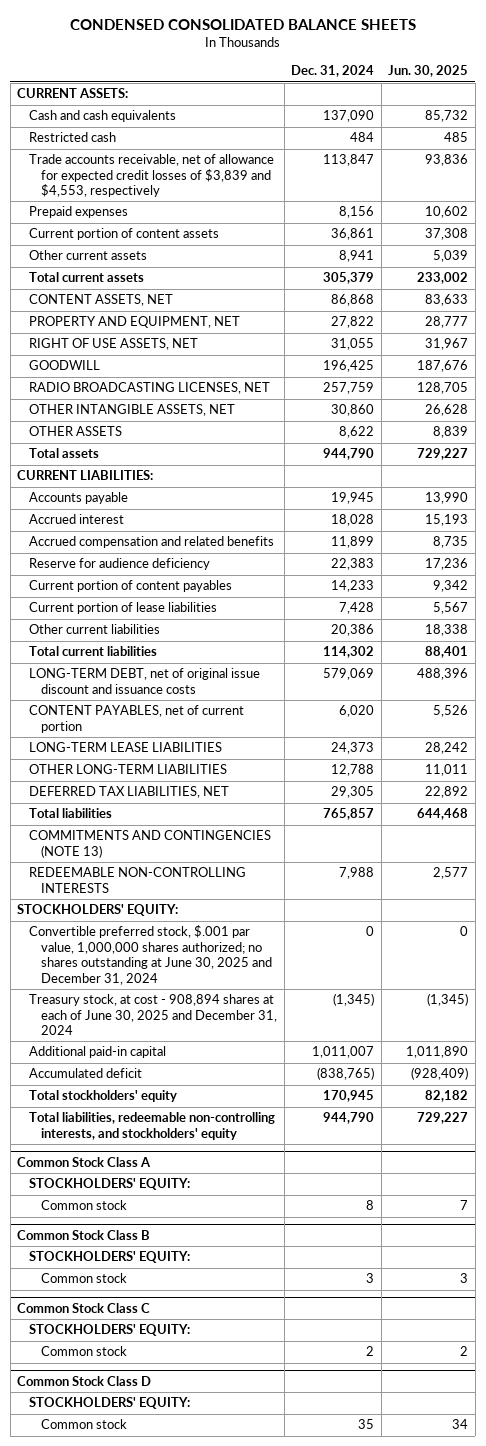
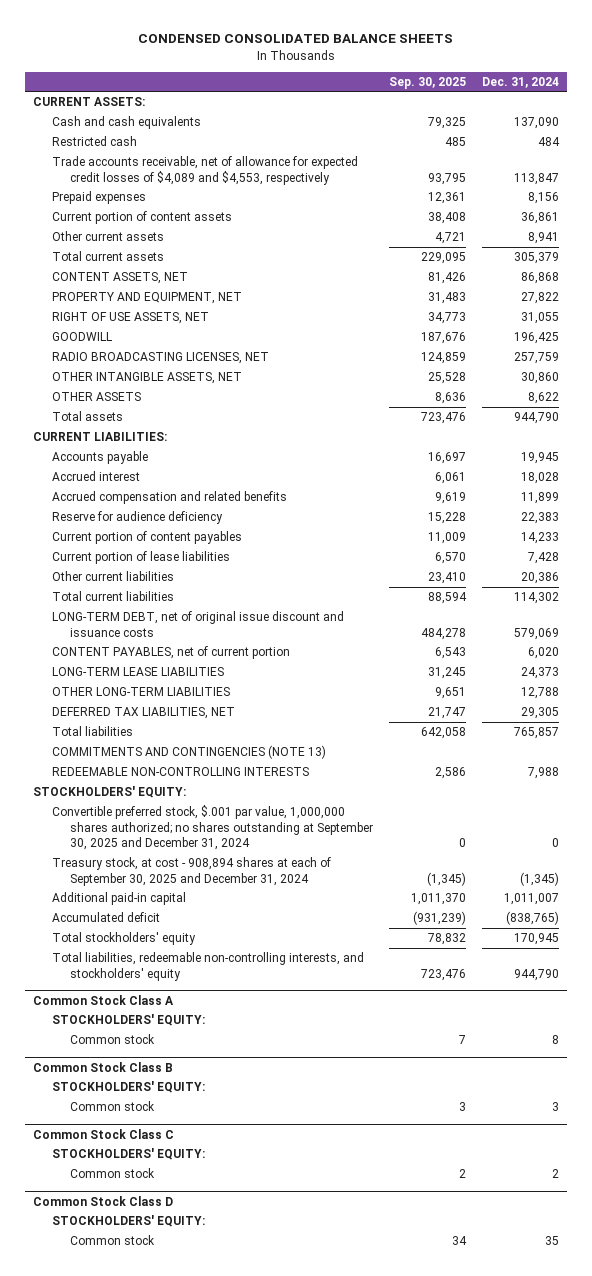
- | Dec. 31, 2024 | Jun. 30, 2025
+ | Sep. 30, 2025 | Dec. 31, 2024
- Trade accounts receivable, net of allowance for expected credit losses of $3,839 and $4,553, respectively | 113,847 | 93,836
+ Trade accounts receivable, net of allowance for expected credit losses of $4,089 and $4,553, respectively | 93,795 | 113,847
- Convertible preferred stock, $.001 par value, 1,000,000 shares authorized; no shares outstanding at June 30, 2025 and December 31, 2024 | 0 | 0
- Treasury stock, at cost - 908,894 shares at each of June 30, 2025 and December 31, 2024 | (1,345) | (1,345)
+ Convertible preferred stock, $.001 par value, 1,000,000 shares authorized; no shares outstanding at September 30, 2025 and December 31, 2024 | 0 | 0
+ Treasury stock, at cost - 908,894 shares at each of September 30, 2025 and December 31, 2024 | (1,345) | (1,345)

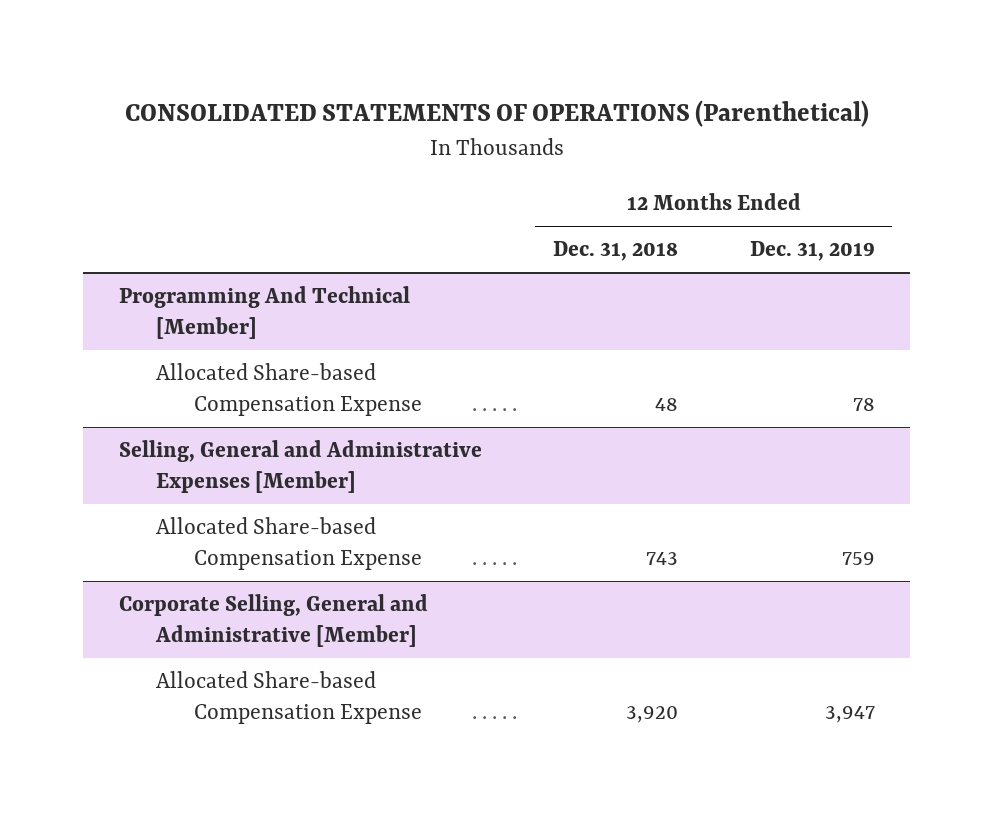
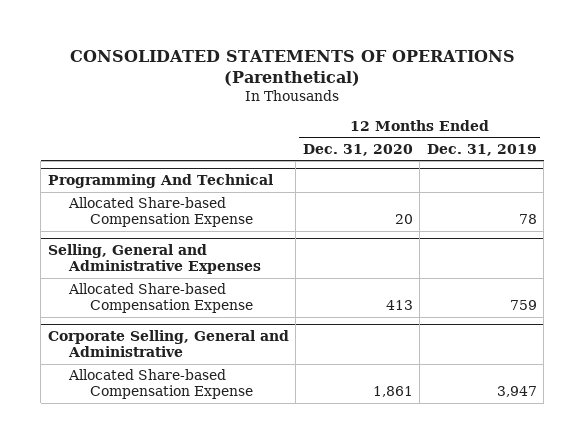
- | 12 Months Ended Dec. 31, 2018 | 12 Months Ended Dec. 31, 2019
+ | 12 Months Ended Dec. 31, 2020 | 12 Months Ended Dec. 31, 2019
- Programming And Technical [Member]
+ Programming And Technical
- Selling, General and Administrative Expenses [Member]
+ Selling, General and Administrative Expenses
- Corporate Selling, General and Administrative [Member]
+ Corporate Selling, General and Administrative

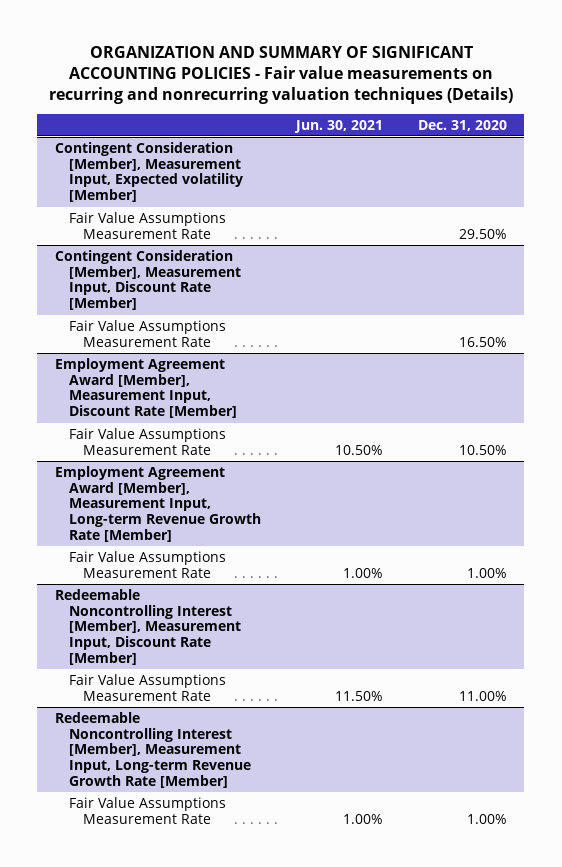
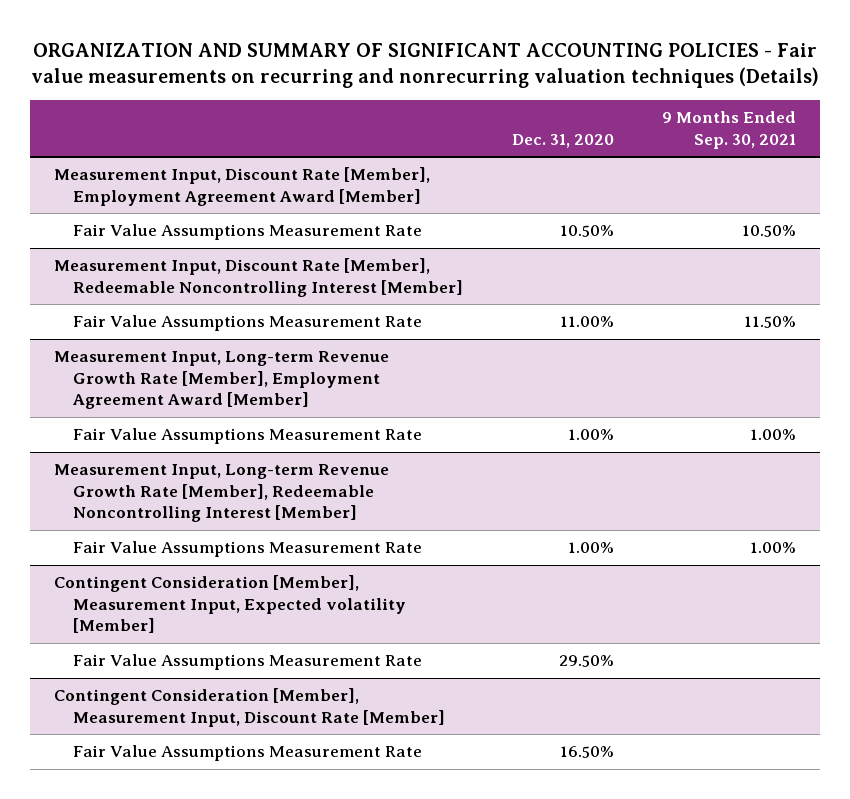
- | Jun. 30, 2021 | Dec. 31, 2020
+ | Dec. 31, 2020 | 9 Months Ended Sep. 30, 2021
+ Measurement Input, Discount Rate [Member], Employment Agreement Award [Member]
+ Fair Value Assumptions Measurement Rate | 10.50% | 10.50%
+ Measurement Input, Discount Rate [Member], Redeemable Noncontrolling Interest [Member]
+ Fair Value Assumptions Measurement Rate | 11.00% | 11.50%
+ Measurement Input, Long-term Revenue Growth Rate [Member], Employment Agreement Award [Member]
+ Fair Value Assumptions Measurement Rate | 1.00% | 1.00%
+ Measurement Input, Long-term Revenue Growth Rate [Member], Redeemable Noncontrolling Interest [Member]
+ Fair Value Assumptions Measurement Rate | 1.00% | 1.00%
- Employment Agreement Award [Member], Measurement Input, Discount Rate [Member]
- Fair Value Assumptions Measurement Rate | 10.50% | 10.50%
- Employment Agreement Award [Member], Measurement Input, Long-term Revenue Growth Rate [Member]
- Fair Value Assumptions Measurement Rate | 1.00% | 1.00%
- Redeemable Noncontrolling Interest [Member], Measurement Input, Discount Rate [Member]
- Fair Value Assumptions Measurement Rate | 11.50% | 11.00%
- Redeemable Noncontrolling Interest [Member], Measurement Input, Long-term Revenue Growth Rate [Member]
- Fair Value Assumptions Measurement Rate | 1.00% | 1.00%

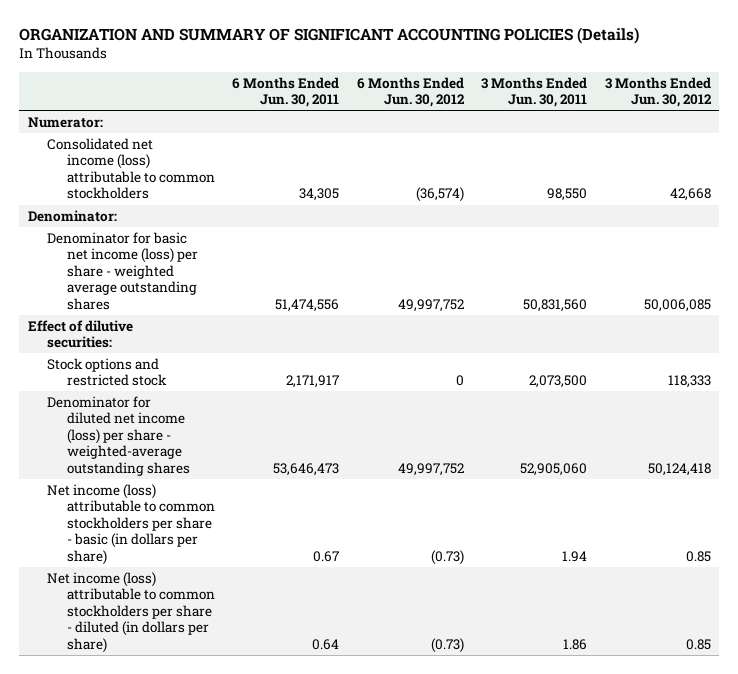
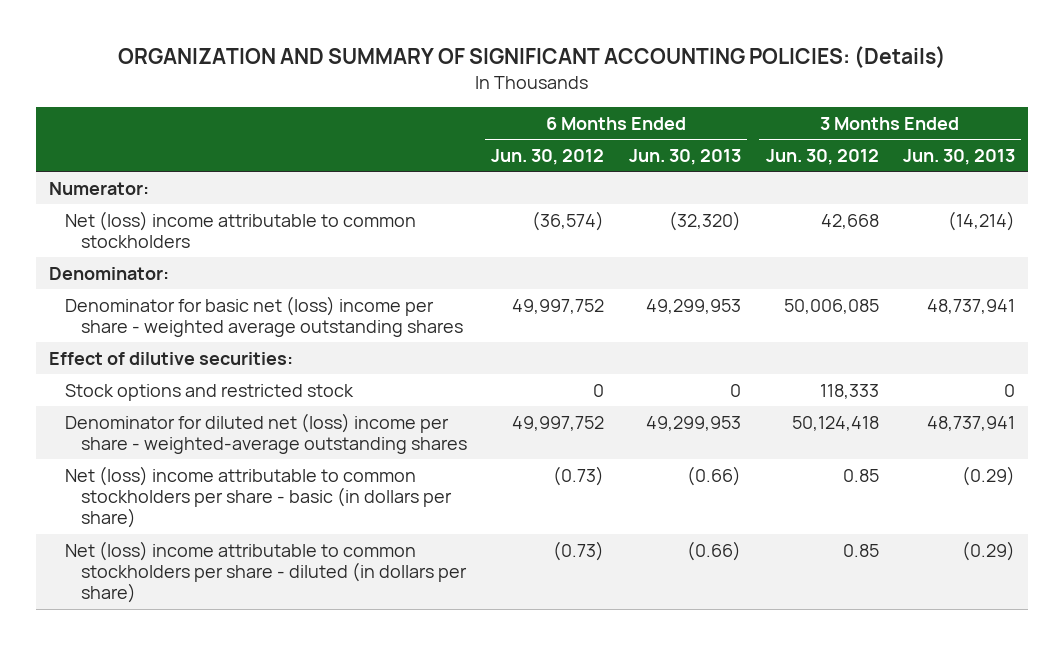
- ORGANIZATION AND SUMMARY OF SIGNIFICANT ACCOUNTING POLICIES (Details)
+ ORGANIZATION AND SUMMARY OF SIGNIFICANT ACCOUNTING POLICIES: (Details)
- | 6 Months Ended Jun. 30, 2011 | 6 Months Ended Jun. 30, 2012 | 3 Months Ended Jun. 30, 2011 | 3 Months Ended Jun. 30, 2012
+ | 6 Months Ended Jun. 30, 2012 | 6 Months Ended Jun. 30, 2013 | 3 Months Ended Jun. 30, 2012 | 3 Months Ended Jun. 30, 2013
- Consolidated net income (loss) attributable to common stockholders | 34,305 | (36,574) | 98,550 | 42,668
+ Net (loss) income attributable to common stockholders | (36,574) | (32,320) | 42,668 | (14,214)
- Denominator for basic net income (loss) per share - weighted average outstanding shares | 51,474,556 | 49,997,752 | 50,831,560 | 50,006,085
+ Denominator for basic net (loss) income per share - weighted average outstanding shares | 49,997,752 | 49,299,953 | 50,006,085 | 48,737,941
- Denominator for diluted net income (loss) per share - weighted-average outstanding shares | 53,646,473 | 49,997,752 | 52,905,060 | 50,124,418
- Net income (loss) attributable to common stockholders per share - basic (in dollars per share) | 0.67 | (0.73) | 1.94 | 0.85
- Net income (loss) attributable to common stockholders per share - diluted (in dollars per share) | 0.64 | (0.73) | 1.86 | 0.85
+ Denominator for diluted net (loss) income per share - weighted-average outstanding shares | 49,997,752 | 49,299,953 | 50,124,418 | 48,737,941
+ Net (loss) income attributable to common stockholders per share - basic (in dollars per share) | (0.73) | (0.66) | 0.85 | (0.29)
+ Net (loss) income attributable to common stockholders per share - diluted (in dollars per share) | (0.73) | (0.66) | 0.85 | (0.29)

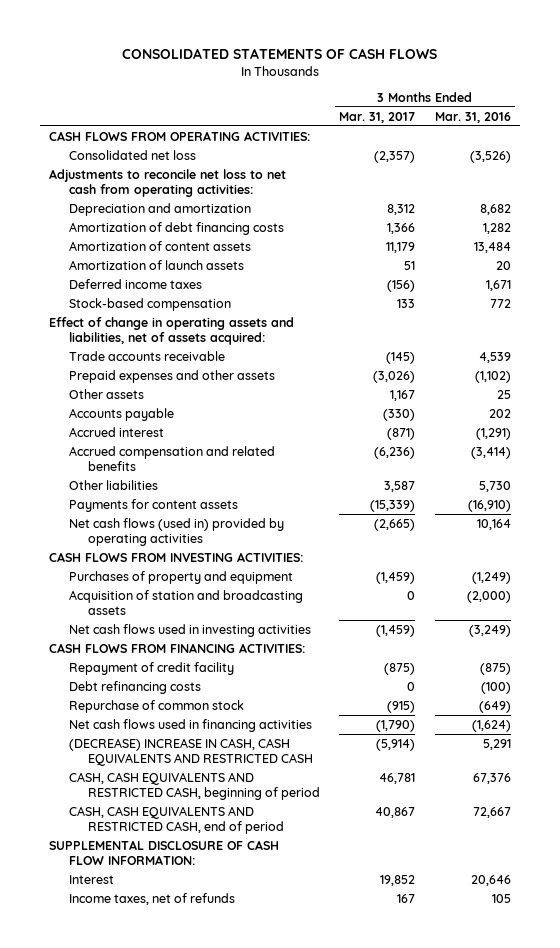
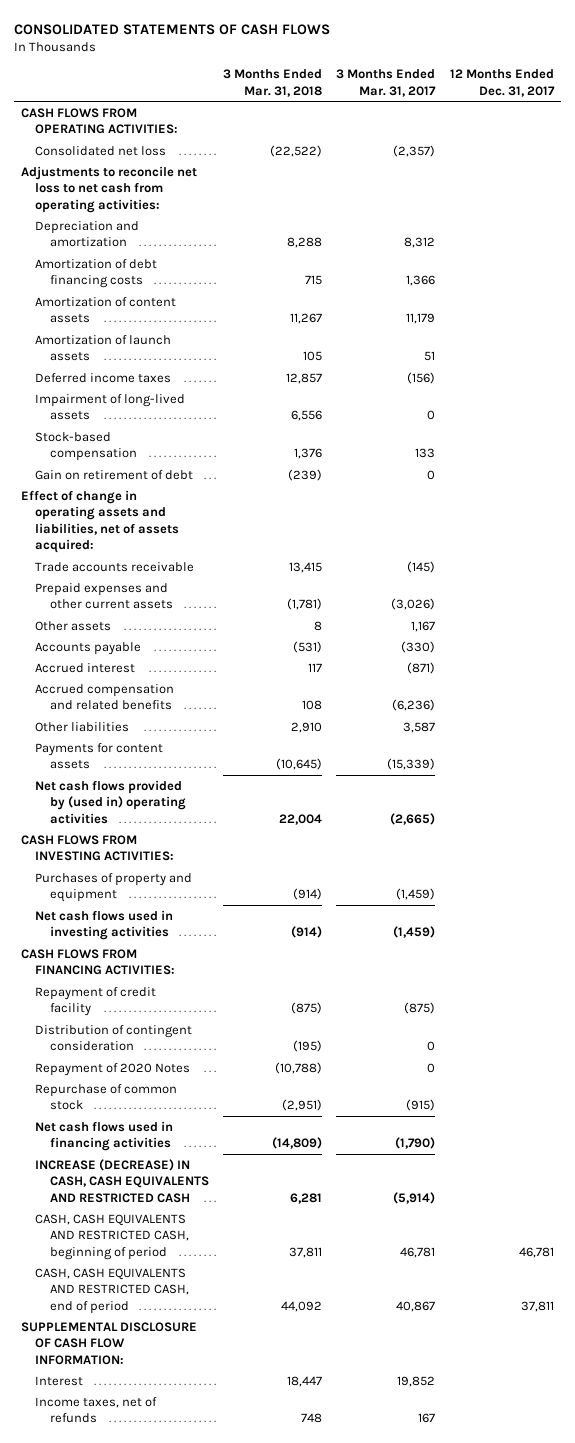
- | 3 Months Ended Mar. 31, 2017 | 3 Months Ended Mar. 31, 2016
+ | 3 Months Ended Mar. 31, 2018 | 3 Months Ended Mar. 31, 2017 | 12 Months Ended Dec. 31, 2017
+ Impairment of long-lived assets | 6,556 | 0 |
+ Gain on retirement of debt | (239) | 0 |
- Prepaid expenses and other assets | (3,026) | (1,102)
+ Prepaid expenses and other current assets | (1,781) | (3,026) |
- Net cash flows (used in) provided by operating activities | (2,665) | 10,164
+ Net cash flows provided by (used in) operating activities | 22,004 | (2,665) |
- Acquisition of station and broadcasting assets | 0 | (2,000)
- Debt refinancing costs | 0 | (100)
+ Distribution of contingent consideration | (195) | 0 |
+ Repayment of 2020 Notes | (10,788) | 0 |
- (DECREASE) INCREASE IN CASH, CASH EQUIVALENTS AND RESTRICTED CASH | (5,914) | 5,291
+ INCREASE (DECREASE) IN CASH, CASH EQUIVALENTS AND RESTRICTED CASH | 6,281 | (5,914) |

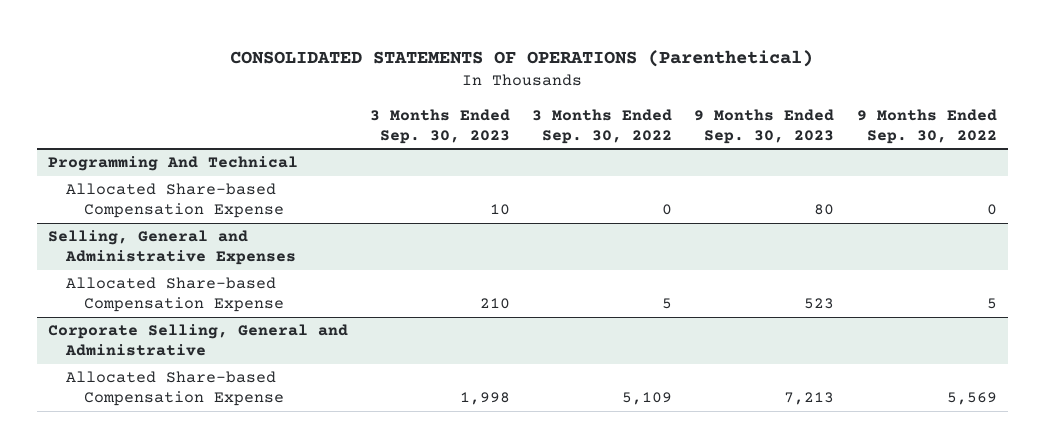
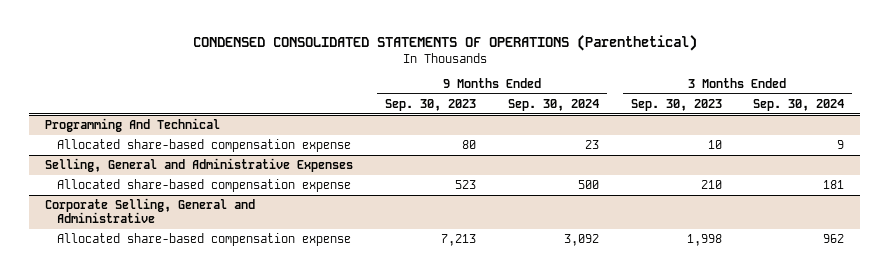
- CONSOLIDATED STATEMENTS OF OPERATIONS (Parenthetical)
+ CONDENSED CONSOLIDATED STATEMENTS OF OPERATIONS (Parenthetical)
- | 3 Months Ended Sep. 30, 2023 | 3 Months Ended Sep. 30, 2022 | 9 Months Ended Sep. 30, 2023 | 9 Months Ended Sep. 30, 2022
+ | 9 Months Ended Sep. 30, 2023 | 9 Months Ended Sep. 30, 2024 | 3 Months Ended Sep. 30, 2023 | 3 Months Ended Sep. 30, 2024
@ Programming And Technical
- Allocated Share-based Compensation Expense | 10 | 0 | 80 | 0
+ Allocated share-based compensation expense | 80 | 23 | 10 | 9
@ Selling, General and Administrative Expenses
- Allocated Share-based Compensation Expense | 210 | 5 | 523 | 5
+ Allocated share-based compensation expense | 523 | 500 | 210 | 181
@ Corporate Selling, General and Administrative
- Allocated Share-based Compensation Expense | 1,998 | 5,109 | 7,213 | 5,569
+ Allocated share-based compensation expense | 7,213 | 3,092 | 1,998 | 962

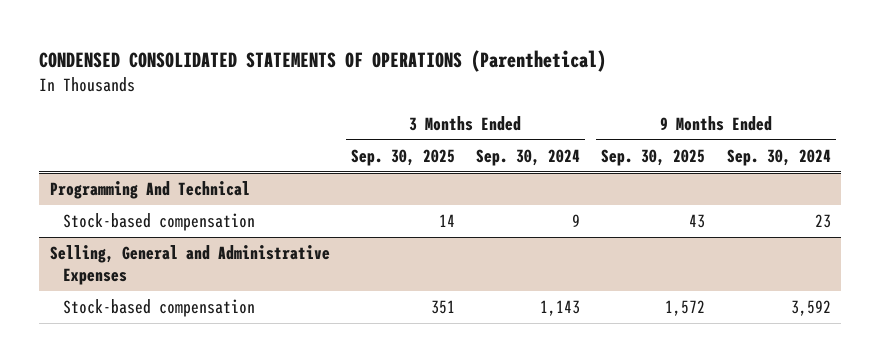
- | 9 Months Ended Sep. 30, 2023 | 9 Months Ended Sep. 30, 2024 | 3 Months Ended Sep. 30, 2023 | 3 Months Ended Sep. 30, 2024
+ | 3 Months Ended Sep. 30, 2025 | 3 Months Ended Sep. 30, 2024 | 9 Months Ended Sep. 30, 2025 | 9 Months Ended Sep. 30, 2024
@ Programming And Technical
- Allocated share-based compensation expense | 80 | 23 | 10 | 9
+ Stock-based compensation | 14 | 9 | 43 | 23
@ Selling, General and Administrative Expenses
- Allocated share-based compensation expense | 523 | 500 | 210 | 181
- Corporate Selling, General and Administrative
- Allocated share-based compensation expense | 7,213 | 3,092 | 1,998 | 962
@ Selling, General and Administrative Expenses
+ Stock-based compensation | 351 | 1,143 | 1,572 | 3,592

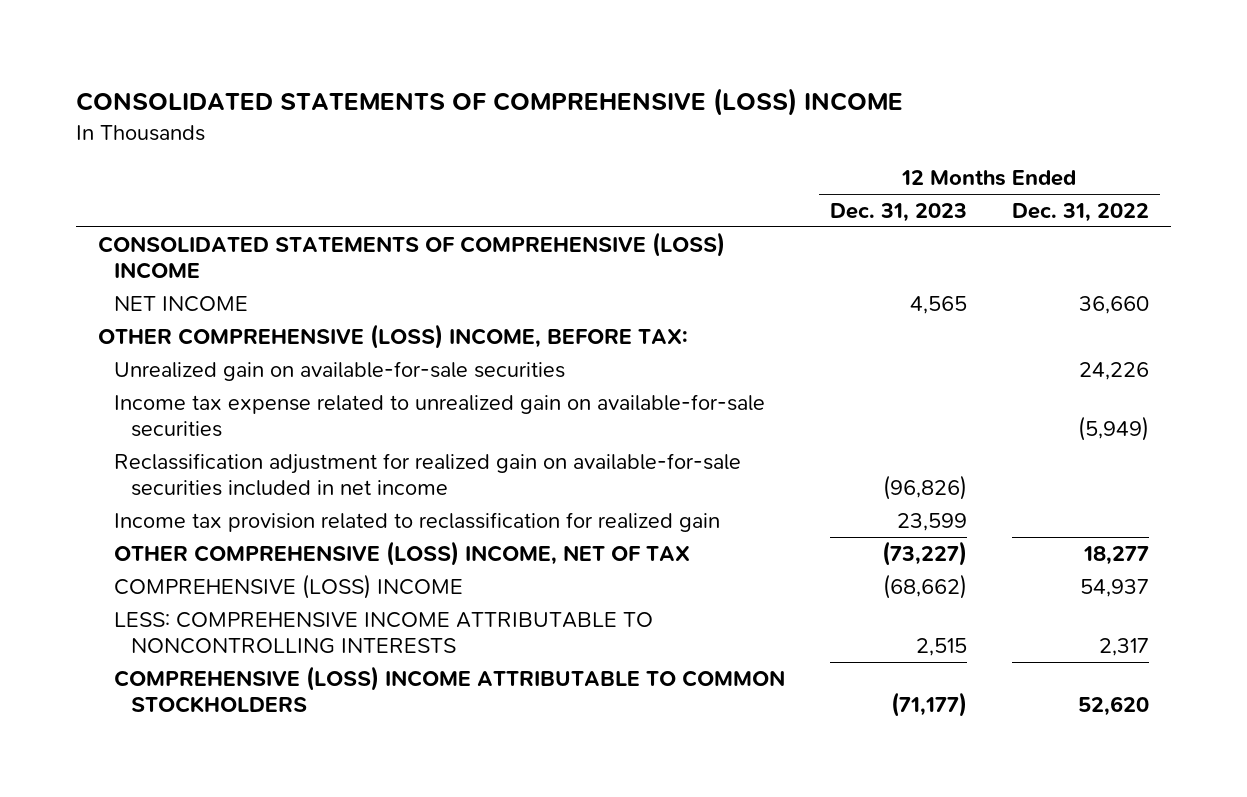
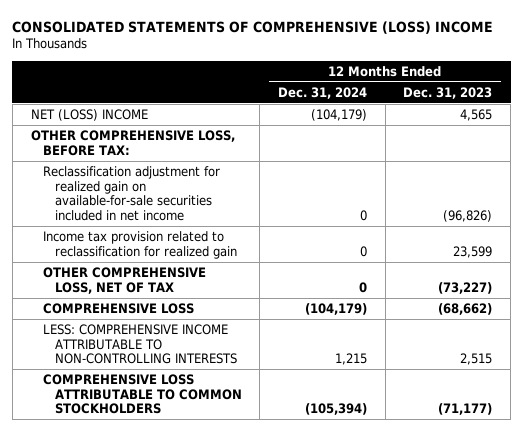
- | 12 Months Ended Dec. 31, 2023 | 12 Months Ended Dec. 31, 2022
+ | 12 Months Ended Dec. 31, 2024 | 12 Months Ended Dec. 31, 2023
- CONSOLIDATED STATEMENTS OF COMPREHENSIVE (LOSS) INCOME
- NET INCOME | 4,565 | 36,660
- OTHER COMPREHENSIVE (LOSS) INCOME, BEFORE TAX:
- Unrealized gain on available-for-sale securities | | 24,226
- Income tax expense related to unrealized gain on available-for-sale securities | | (5,949)
+ NET (LOSS) INCOME | (104,179) | 4,565
+ OTHER COMPREHENSIVE LOSS, BEFORE TAX:
- OTHER COMPREHENSIVE (LOSS) INCOME, NET OF TAX | (73,227) | 18,277
- COMPREHENSIVE (LOSS) INCOME | (68,662) | 54,937
- LESS: COMPREHENSIVE INCOME ATTRIBUTABLE TO NONCONTROLLING INTERESTS | 2,515 | 2,317
- COMPREHENSIVE (LOSS) INCOME ATTRIBUTABLE TO COMMON STOCKHOLDERS | (71,177) | 52,620
+ OTHER COMPREHENSIVE LOSS, NET OF TAX | 0 | (73,227)
+ COMPREHENSIVE LOSS | (104,179) | (68,662)
+ LESS: COMPREHENSIVE INCOME ATTRIBUTABLE TO NON-CONTROLLING INTERESTS | 1,215 | 2,515
+ COMPREHENSIVE LOSS ATTRIBUTABLE TO COMMON STOCKHOLDERS | (105,394) | (71,177)

